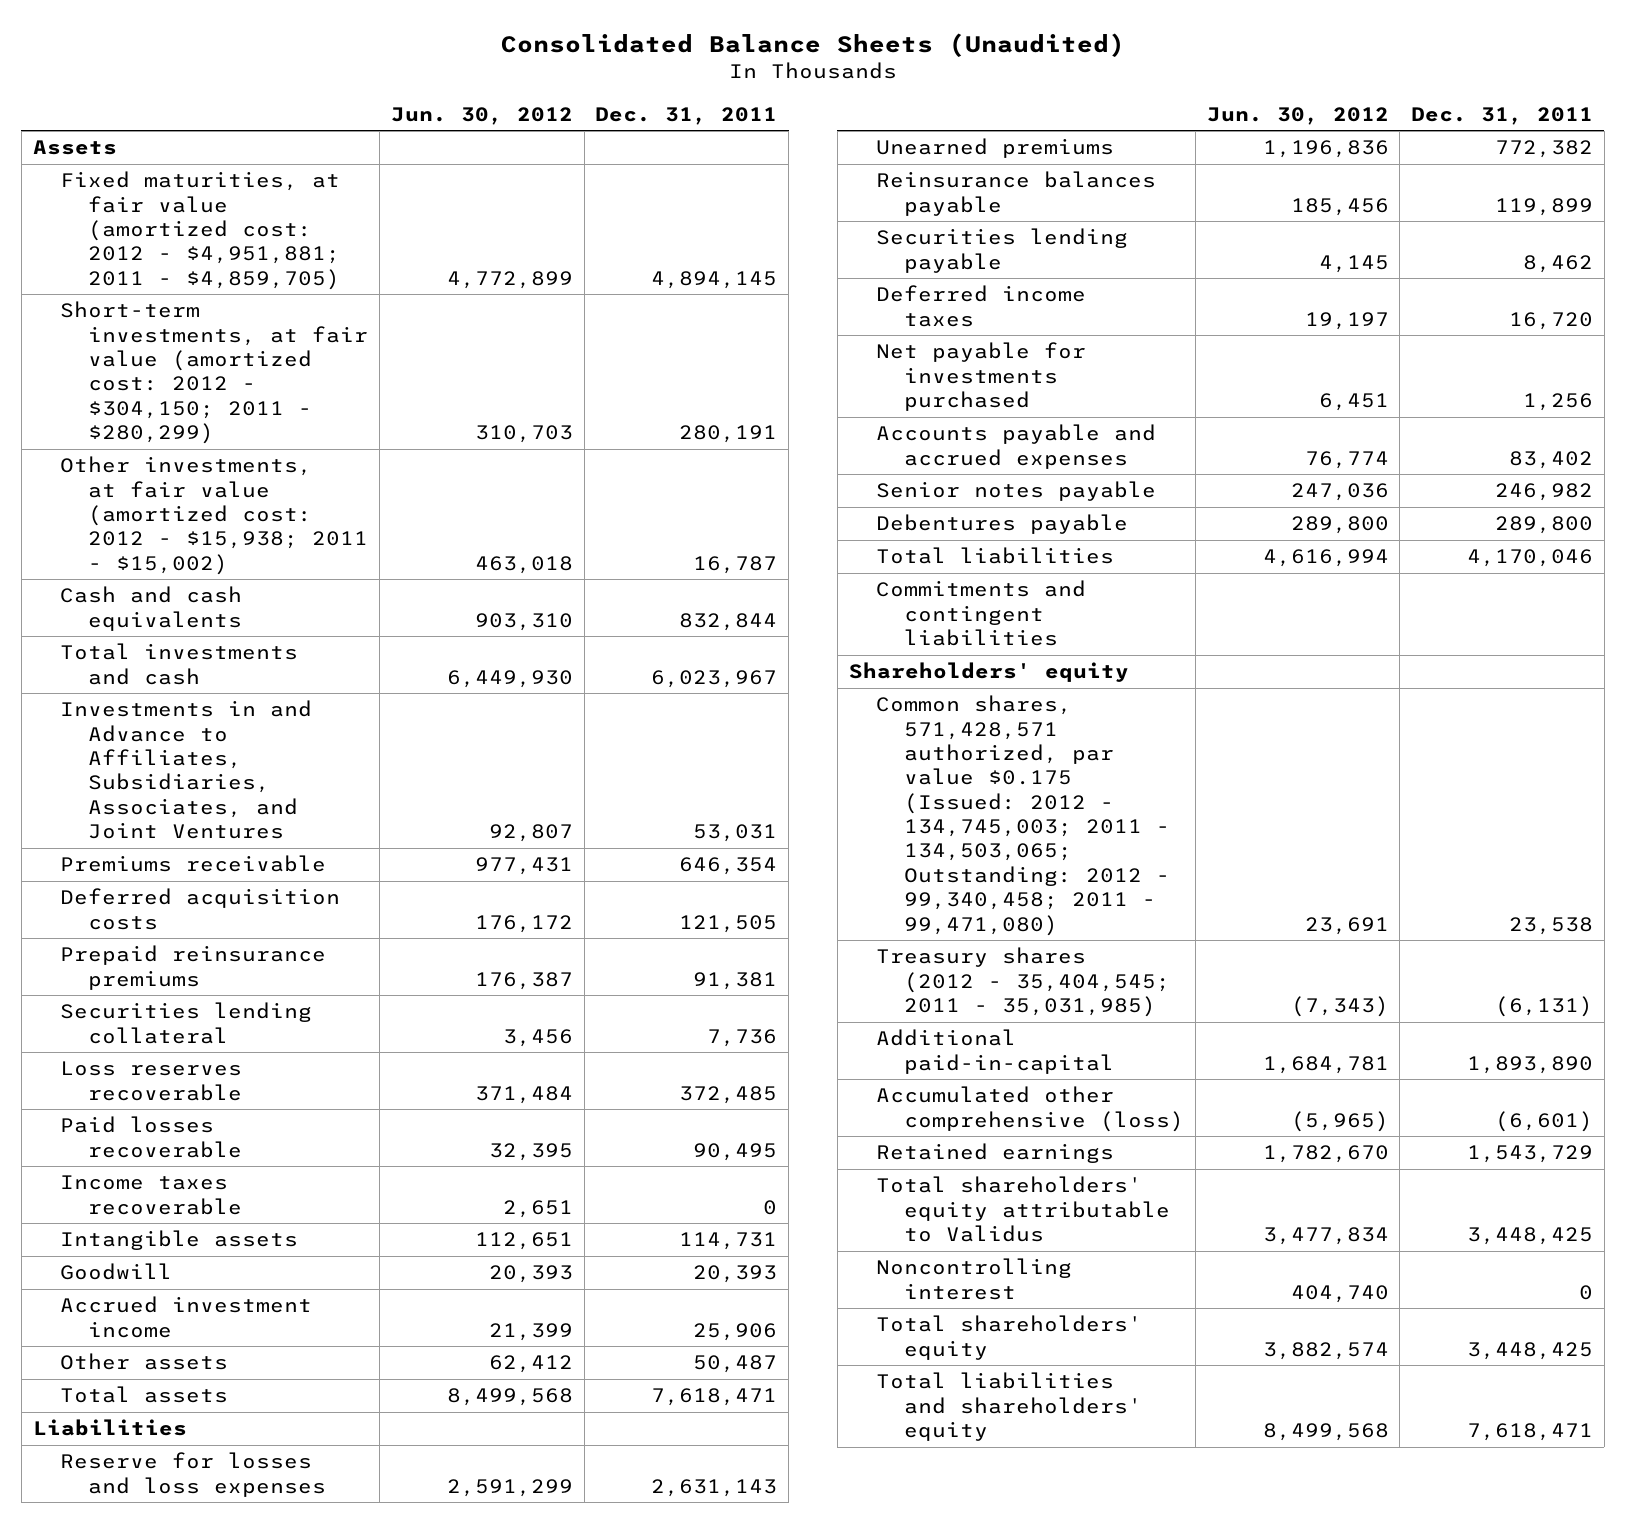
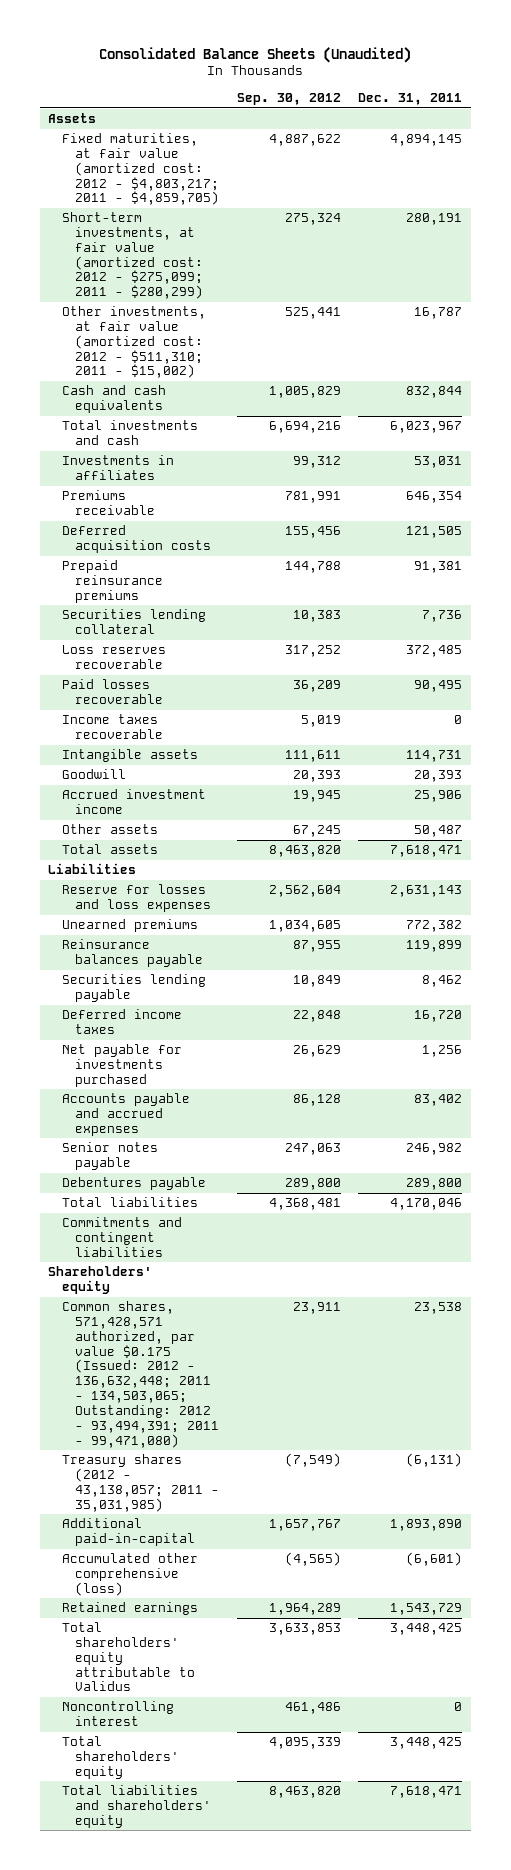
- | Jun. 30, 2012 | Dec. 31, 2011
+ | Sep. 30, 2012 | Dec. 31, 2011
- Fixed maturities, at fair value (amortized cost: 2012 - $4,951,881; 2011 - $4,859,705) | 4,772,899 | 4,894,145
- Short-term investments, at fair value (amortized cost: 2012 - $304,150; 2011 - $280,299) | 310,703 | 280,191
- Other investments, at fair value (amortized cost: 2012 - $15,938; 2011 - $15,002) | 463,018 | 16,787
+ Fixed maturities, at fair value (amortized cost: 2012 - $4,803,217; 2011 - $4,859,705) | 4,887,622 | 4,894,145
+ Short-term investments, at fair value (amortized cost: 2012 - $275,099; 2011 - $280,299) | 275,324 | 280,191
+ Other investments, at fair value (amortized cost: 2012 - $511,310; 2011 - $15,002) | 525,441 | 16,787
- Investments in and Advance to Affiliates, Subsidiaries, Associates, and Joint Ventures | 92,807 | 53,031
+ Investments in affiliates | 99,312 | 53,031
- Common shares, 571,428,571 authorized, par value $0.175 (Issued: 2012 - 134,745,003; 2011 - 134,503,065; Outstanding: 2012 - 99,340,458; 2011 - 99,471,080) | 23,691 | 23,538
- Treasury shares (2012 - 35,404,545; 2011 - 35,031,985) | (7,343) | (6,131)
+ Common shares, 571,428,571 authorized, par value $0.175 (Issued: 2012 - 136,632,448; 2011 - 134,503,065; Outstanding: 2012 - 93,494,391; 2011 - 99,471,080) | 23,911 | 23,538
+ Treasury shares (2012 - 43,138,057; 2011 - 35,031,985) | (7,549) | (6,131)

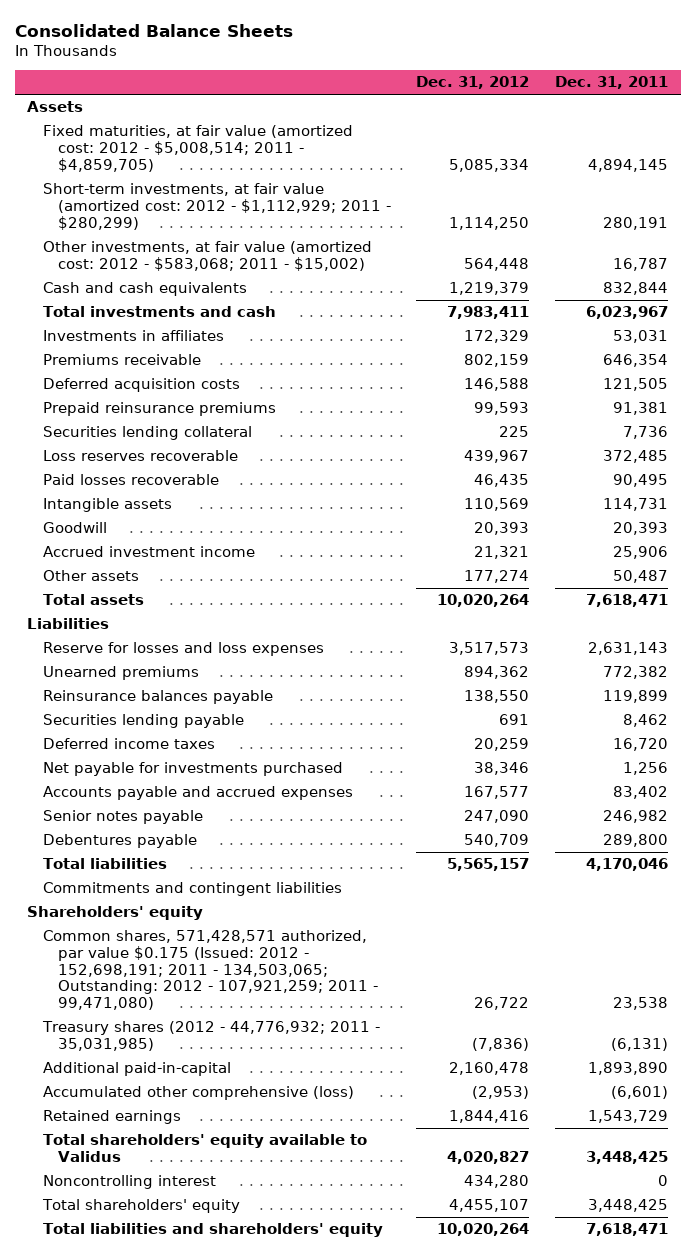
- Consolidated Balance Sheets (Unaudited)
+ Consolidated Balance Sheets
- | Sep. 30, 2012 | Dec. 31, 2011
+ | Dec. 31, 2012 | Dec. 31, 2011
- Fixed maturities, at fair value (amortized cost: 2012 - $4,803,217; 2011 - $4,859,705) | 4,887,622 | 4,894,145
- Short-term investments, at fair value (amortized cost: 2012 - $275,099; 2011 - $280,299) | 275,324 | 280,191
- Other investments, at fair value (amortized cost: 2012 - $511,310; 2011 - $15,002) | 525,441 | 16,787
+ Fixed maturities, at fair value (amortized cost: 2012 - $5,008,514; 2011 - $4,859,705) | 5,085,334 | 4,894,145
+ Short-term investments, at fair value (amortized cost: 2012 - $1,112,929; 2011 - $280,299) | 1,114,250 | 280,191
+ Other investments, at fair value (amortized cost: 2012 - $583,068; 2011 - $15,002) | 564,448 | 16,787
- Income taxes recoverable | 5,019 | 0
- Common shares, 571,428,571 authorized, par value $0.175 (Issued: 2012 - 136,632,448; 2011 - 134,503,065; Outstanding: 2012 - 93,494,391; 2011 - 99,471,080) | 23,911 | 23,538
- Treasury shares (2012 - 43,138,057; 2011 - 35,031,985) | (7,549) | (6,131)
+ Common shares, 571,428,571 authorized, par value $0.175 (Issued: 2012 - 152,698,191; 2011 - 134,503,065; Outstanding: 2012 - 107,921,259; 2011 - 99,471,080) | 26,722 | 23,538
+ Treasury shares (2012 - 44,776,932; 2011 - 35,031,985) | (7,836) | (6,131)
- Total shareholders' equity attributable to Validus | 3,633,853 | 3,448,425
+ Total shareholders' equity available to Validus | 4,020,827 | 3,448,425

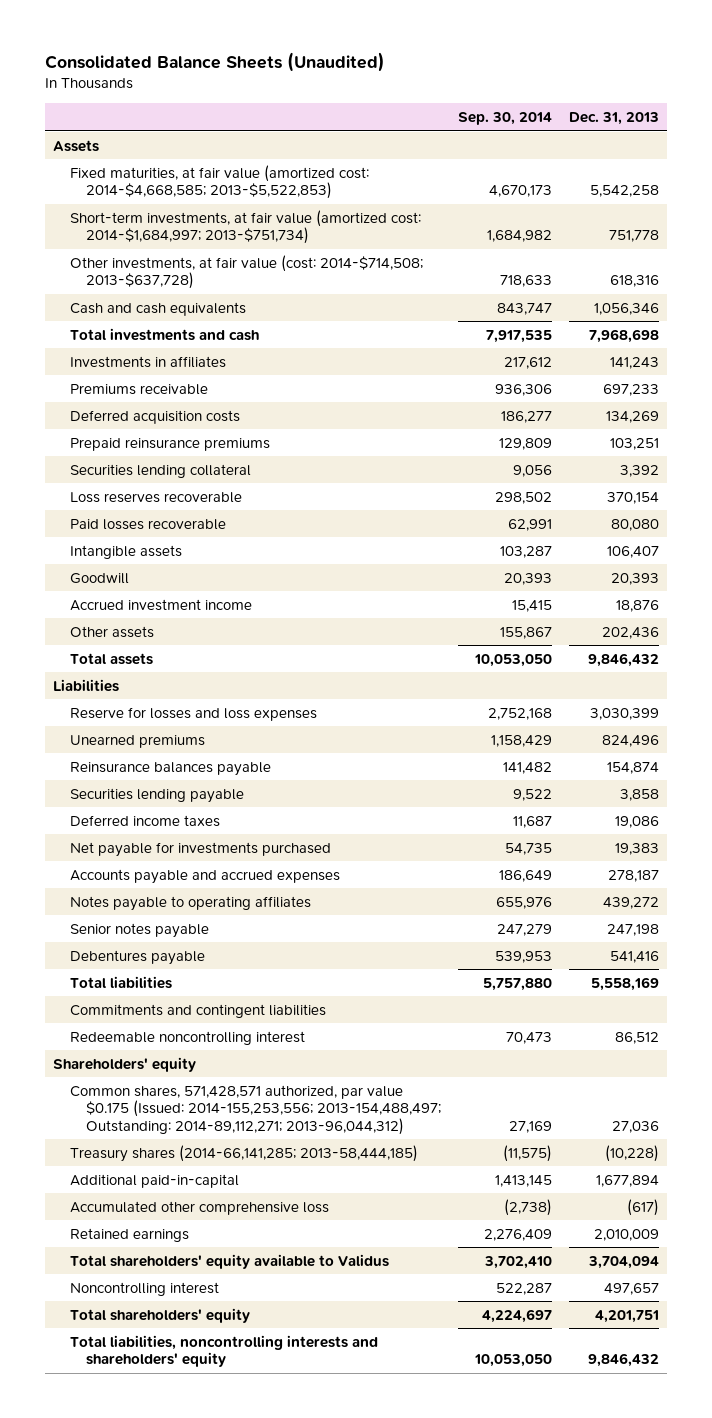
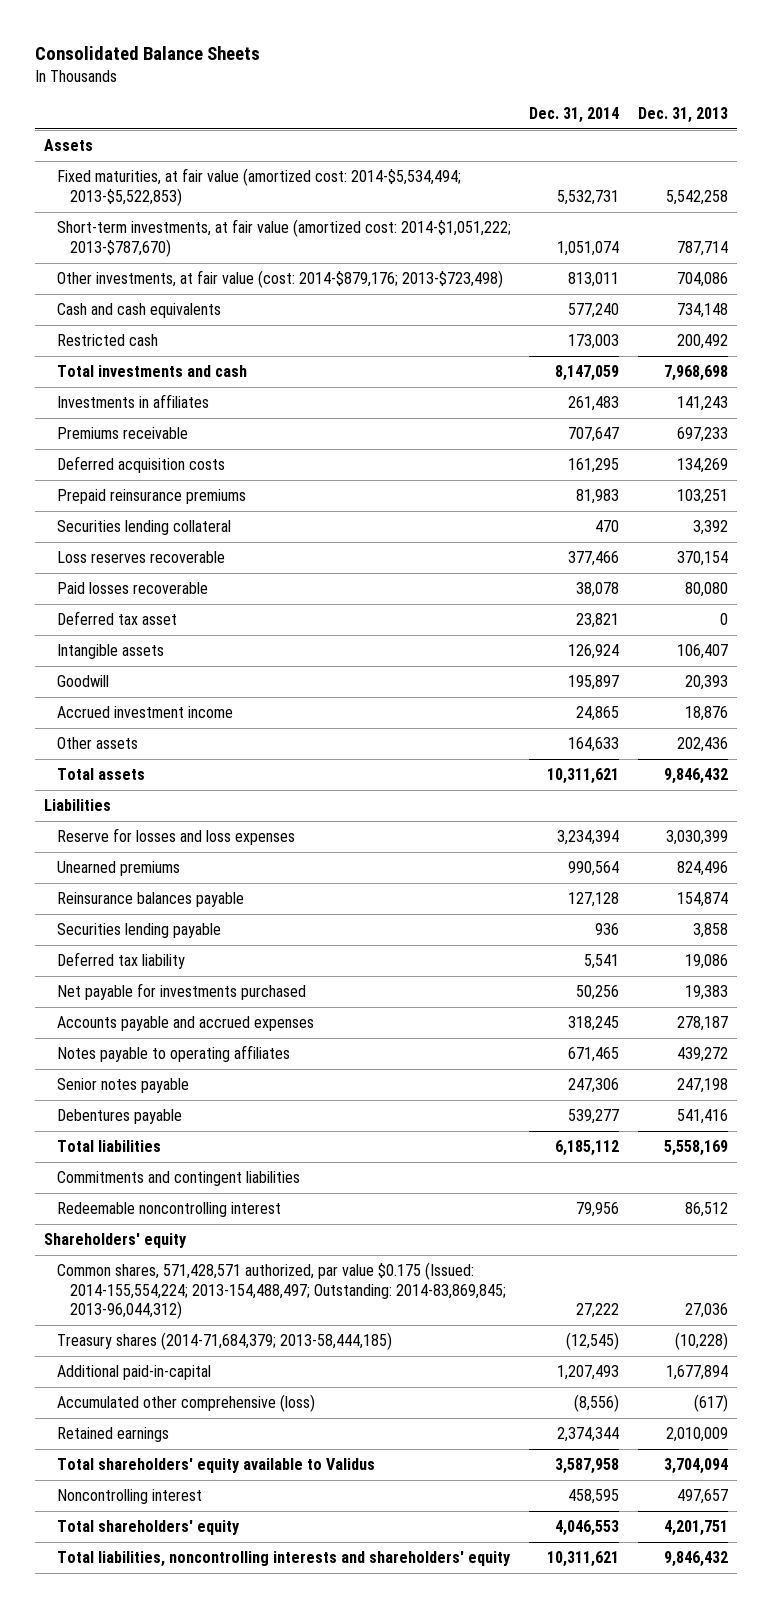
- Consolidated Balance Sheets (Unaudited)
+ Consolidated Balance Sheets
- | Sep. 30, 2014 | Dec. 31, 2013
+ | Dec. 31, 2014 | Dec. 31, 2013
- Fixed maturities, at fair value (amortized cost: 2014-$4,668,585; 2013-$5,522,853) | 4,670,173 | 5,542,258
- Short-term investments, at fair value (amortized cost: 2014-$1,684,997; 2013-$751,734) | 1,684,982 | 751,778
- Other investments, at fair value (cost: 2014-$714,508; 2013-$637,728) | 718,633 | 618,316
- Cash and cash equivalents | 843,747 | 1,056,346
+ Fixed maturities, at fair value (amortized cost: 2014-$5,534,494; 2013-$5,522,853) | 5,532,731 | 5,542,258
+ Short-term investments, at fair value (amortized cost: 2014-$1,051,222; 2013-$787,670) | 1,051,074 | 787,714
+ Other investments, at fair value (cost: 2014-$879,176; 2013-$723,498) | 813,011 | 704,086
+ Cash and cash equivalents | 577,240 | 734,148
+ Restricted cash | 173,003 | 200,492
+ Deferred tax asset | 23,821 | 0
- Deferred income taxes | 11,687 | 19,086
+ Deferred tax liability | 5,541 | 19,086
- Common shares, 571,428,571 authorized, par value $0.175 (Issued: 2014-155,253,556; 2013-154,488,497; Outstanding: 2014-89,112,271; 2013-96,044,312) | 27,169 | 27,036
- Treasury shares (2014-66,141,285; 2013-58,444,185) | (11,575) | (10,228)
+ Common shares, 571,428,571 authorized, par value $0.175 (Issued: 2014-155,554,224; 2013-154,488,497; Outstanding: 2014-83,869,845; 2013-96,044,312) | 27,222 | 27,036
+ Treasury shares (2014-71,684,379; 2013-58,444,185) | (12,545) | (10,228)
- Accumulated other comprehensive loss | (2,738) | (617)
+ Accumulated other comprehensive (loss) | (8,556) | (617)

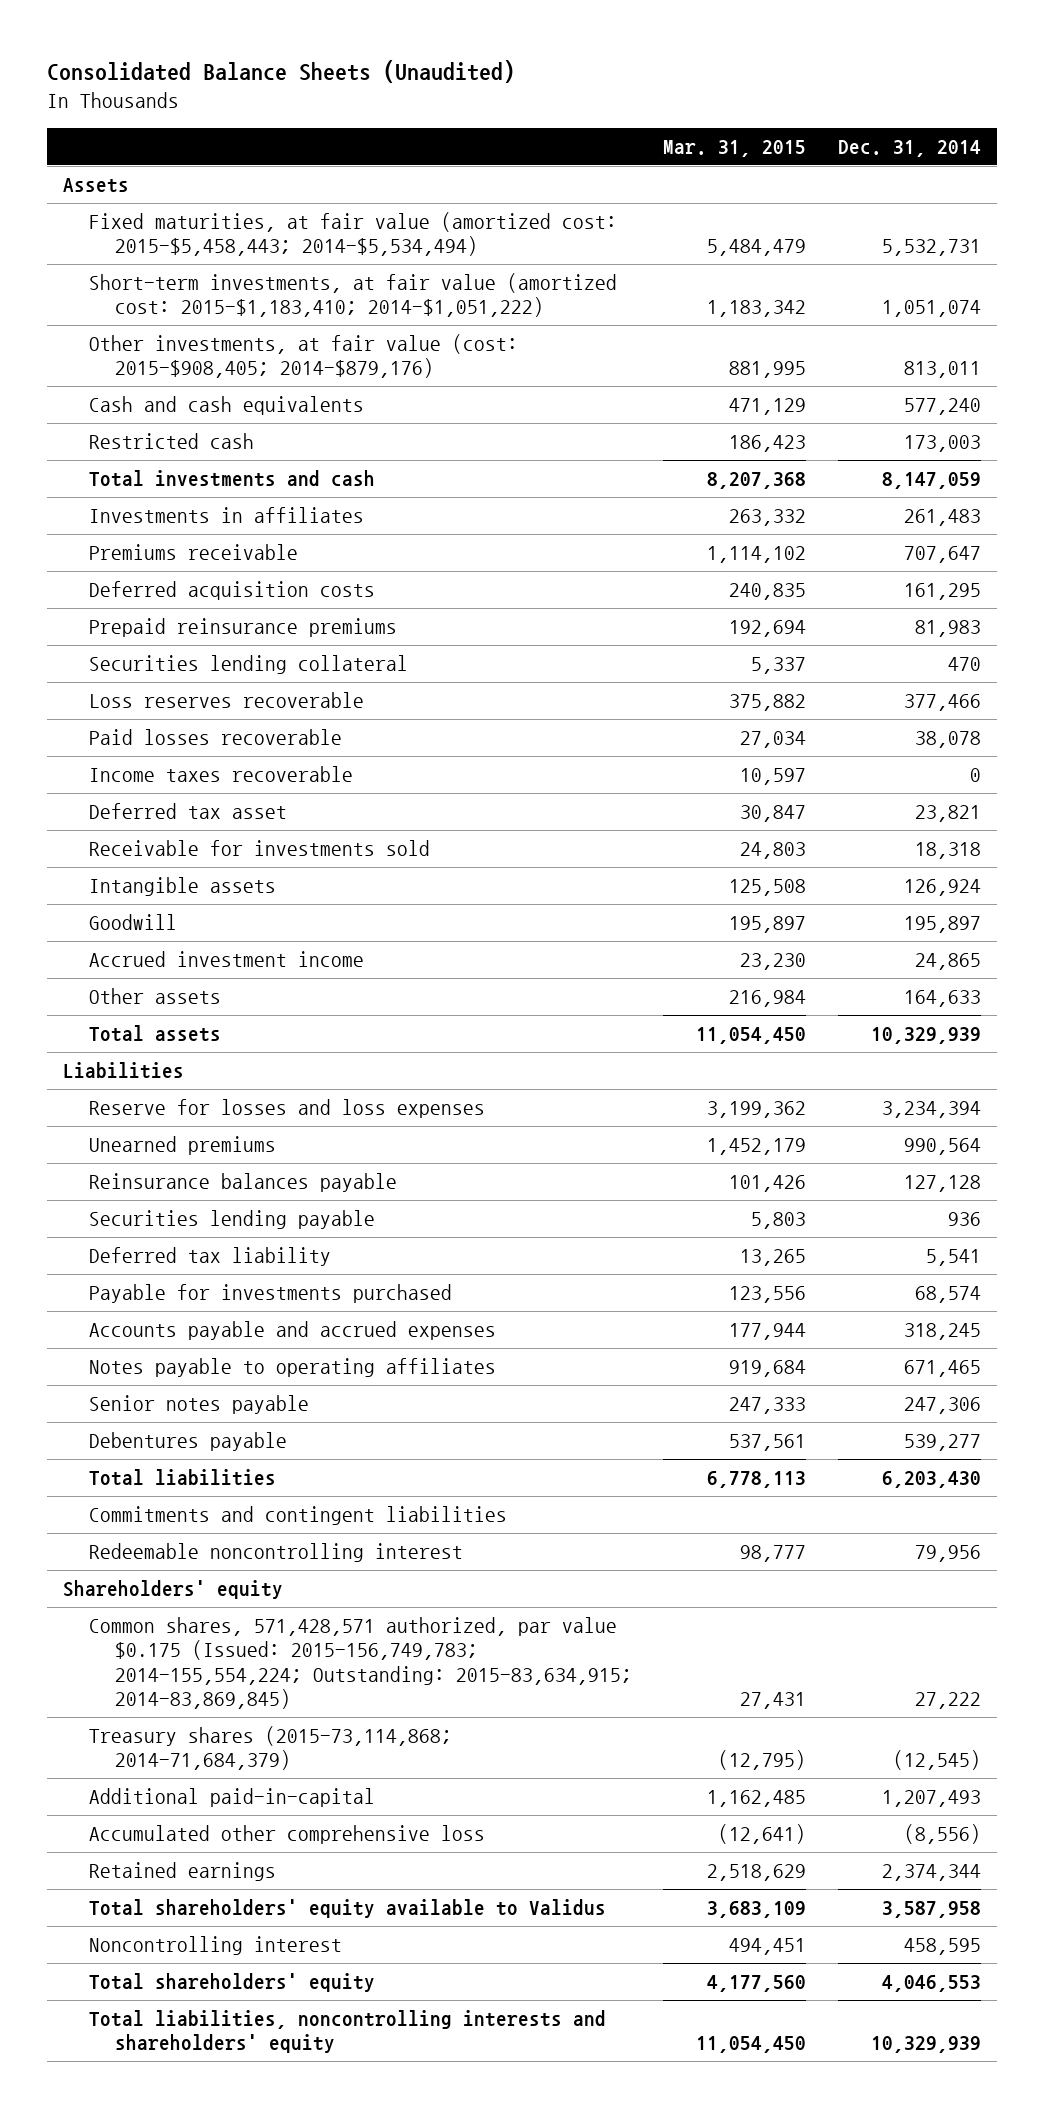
- Consolidated Balance Sheets
+ Consolidated Balance Sheets (Unaudited)
- | Dec. 31, 2014 | Dec. 31, 2013
+ | Mar. 31, 2015 | Dec. 31, 2014
- Fixed maturities, at fair value (amortized cost: 2014-$5,534,494; 2013-$5,522,853) | 5,532,731 | 5,542,258
- Short-term investments, at fair value (amortized cost: 2014-$1,051,222; 2013-$787,670) | 1,051,074 | 787,714
- Other investments, at fair value (cost: 2014-$879,176; 2013-$723,498) | 813,011 | 704,086
+ Fixed maturities, at fair value (amortized cost: 2015-$5,458,443; 2014-$5,534,494) | 5,484,479 | 5,532,731
+ Short-term investments, at fair value (amortized cost: 2015-$1,183,410; 2014-$1,051,222) | 1,183,342 | 1,051,074
+ Other investments, at fair value (cost: 2015-$908,405; 2014-$879,176) | 881,995 | 813,011
+ Income taxes recoverable | 10,597 | 0
+ Receivable for investments sold | 24,803 | 18,318
- Total assets | 10,311,621 | 9,846,432
+ Total assets | 11,054,450 | 10,329,939
- Net payable for investments purchased | 50,256 | 19,383
+ Payable for investments purchased | 123,556 | 68,574
- Total liabilities | 6,185,112 | 5,558,169
+ Total liabilities | 6,778,113 | 6,203,430
- Common shares, 571,428,571 authorized, par value $0.175 (Issued: 2014-155,554,224; 2013-154,488,497; Outstanding: 2014-83,869,845; 2013-96,044,312) | 27,222 | 27,036
- Treasury shares (2014-71,684,379; 2013-58,444,185) | (12,545) | (10,228)
+ Common shares, 571,428,571 authorized, par value $0.175 (Issued: 2015-156,749,783; 2014-155,554,224; Outstanding: 2015-83,634,915; 2014-83,869,845) | 27,431 | 27,222
+ Treasury shares (2015-73,114,868; 2014-71,684,379) | (12,795) | (12,545)
- Accumulated other comprehensive (loss) | (8,556) | (617)
+ Accumulated other comprehensive loss | (12,641) | (8,556)
- Total liabilities, noncontrolling interests and shareholders' equity | 10,311,621 | 9,846,432
+ Total liabilities, noncontrolling interests and shareholders' equity | 11,054,450 | 10,329,939

